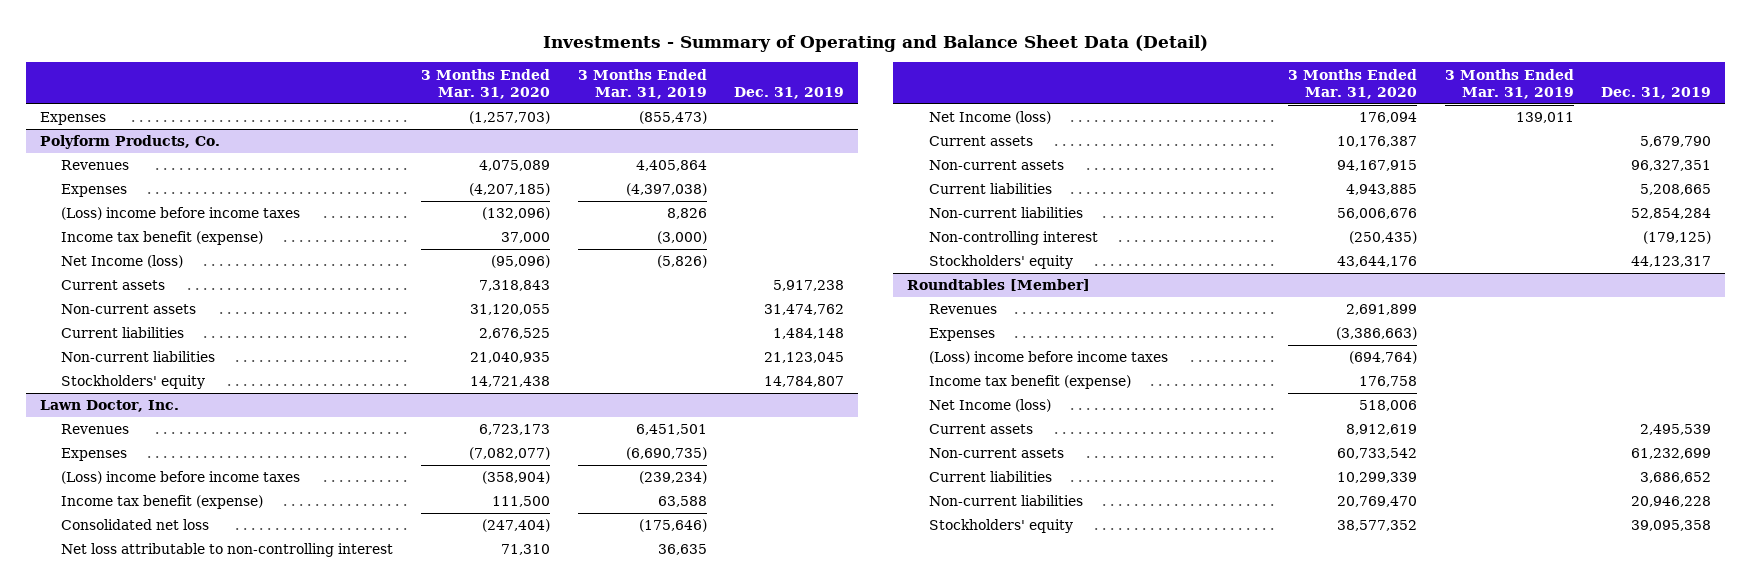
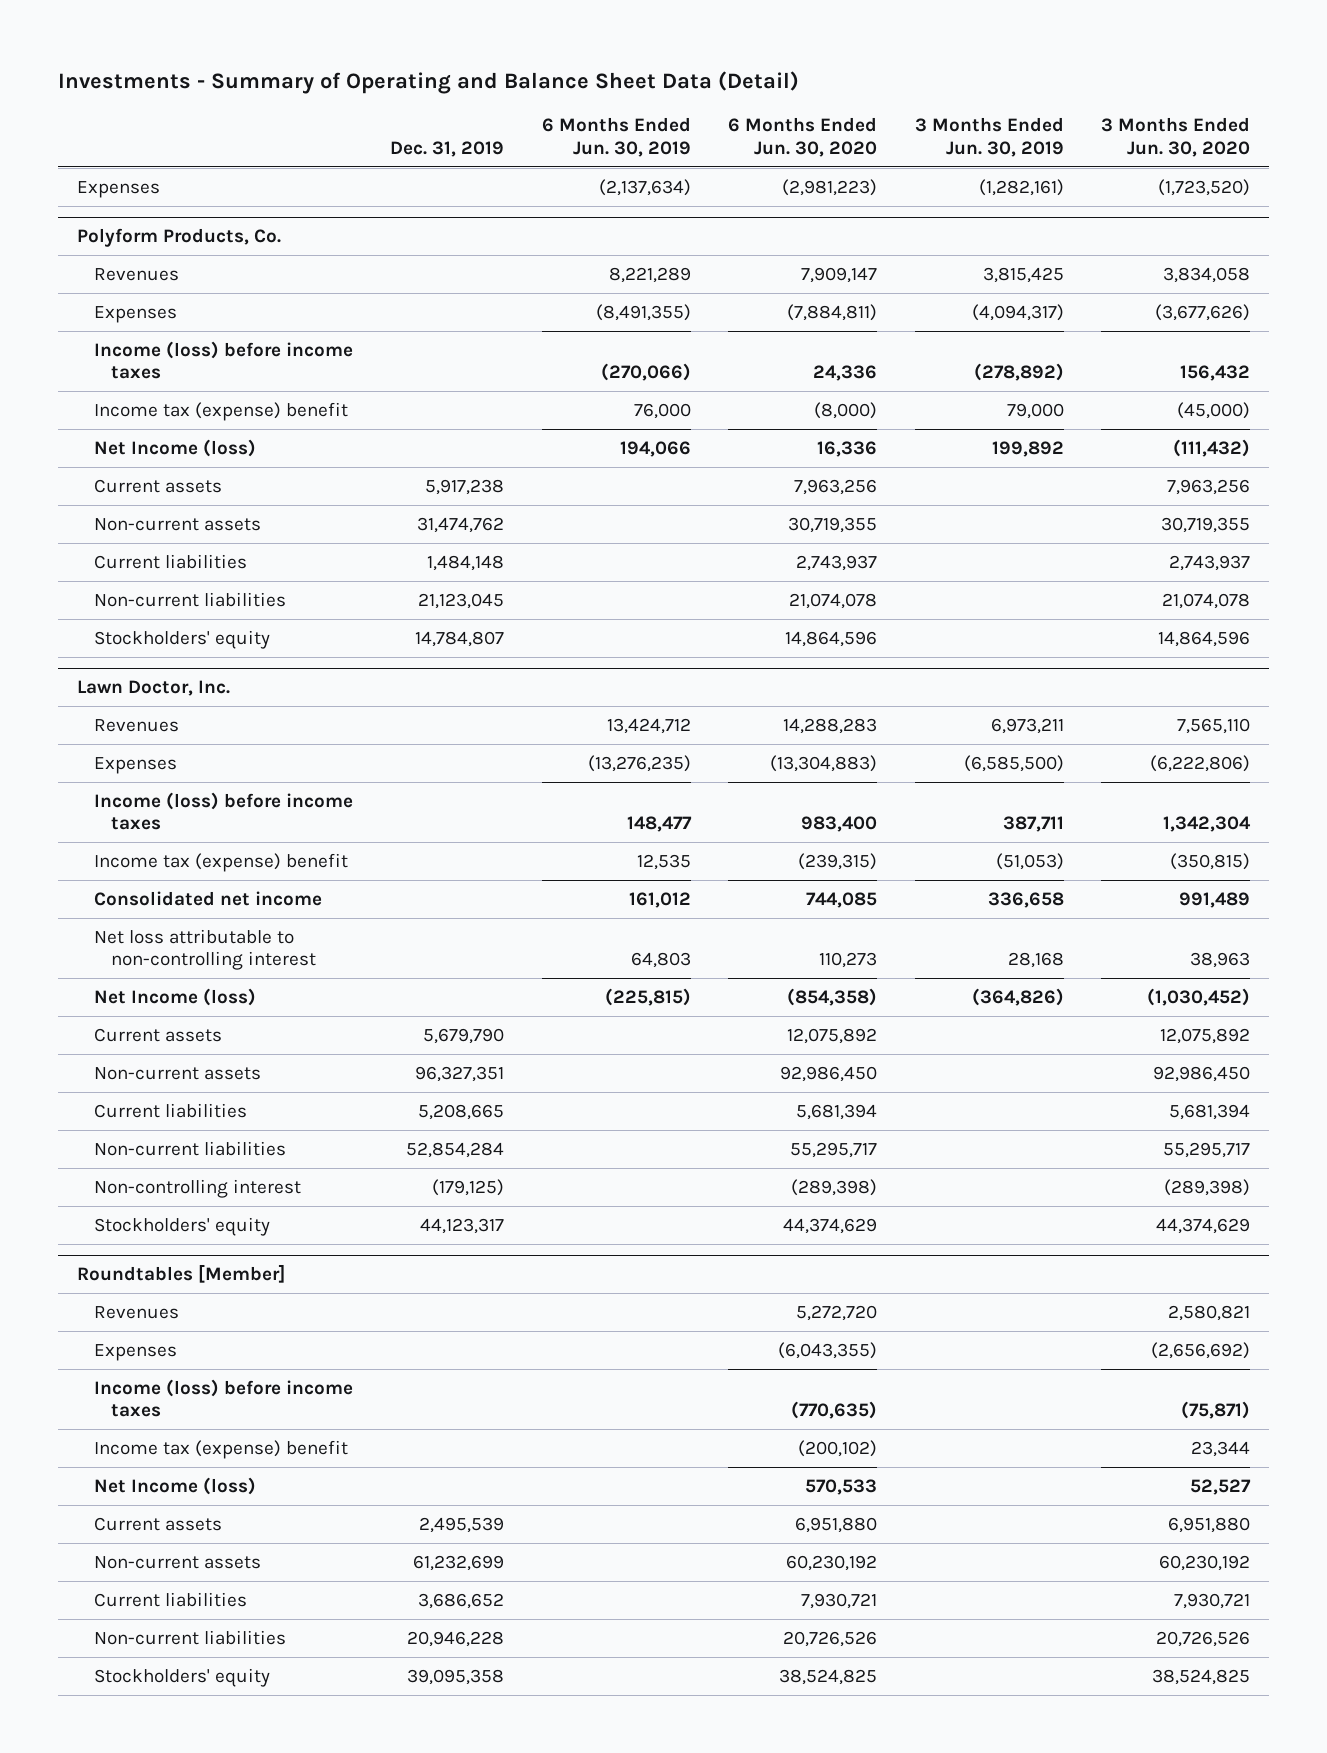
- | 3 Months Ended Mar. 31, 2020 | 3 Months Ended Mar. 31, 2019 | Dec. 31, 2019
+ | Dec. 31, 2019 | 6 Months Ended Jun. 30, 2019 | 6 Months Ended Jun. 30, 2020 | 3 Months Ended Jun. 30, 2019 | 3 Months Ended Jun. 30, 2020
@ Polyform Products, Co.
- (Loss) income before income taxes | (132,096) | 8,826 |
- Income tax benefit (expense) | 37,000 | (3,000) |
+ Income (loss) before income taxes | | (270,066) | 24,336 | (278,892) | 156,432
+ Income tax (expense) benefit | | 76,000 | (8,000) | 79,000 | (45,000)
@ Lawn Doctor, Inc.
- (Loss) income before income taxes | (358,904) | (239,234) |
- Income tax benefit (expense) | 111,500 | 63,588 |
- Consolidated net loss | (247,404) | (175,646) |
+ Income (loss) before income taxes | | 148,477 | 983,400 | 387,711 | 1,342,304
+ Income tax (expense) benefit | | 12,535 | (239,315) | (51,053) | (350,815)
+ Consolidated net income | | 161,012 | 744,085 | 336,658 | 991,489
@ Roundtables [Member]
- (Loss) income before income taxes | (694,764) | |
- Income tax benefit (expense) | 176,758 | |
+ Income (loss) before income taxes | | | (770,635) | | (75,871)
+ Income tax (expense) benefit | | | (200,102) | | 23,344

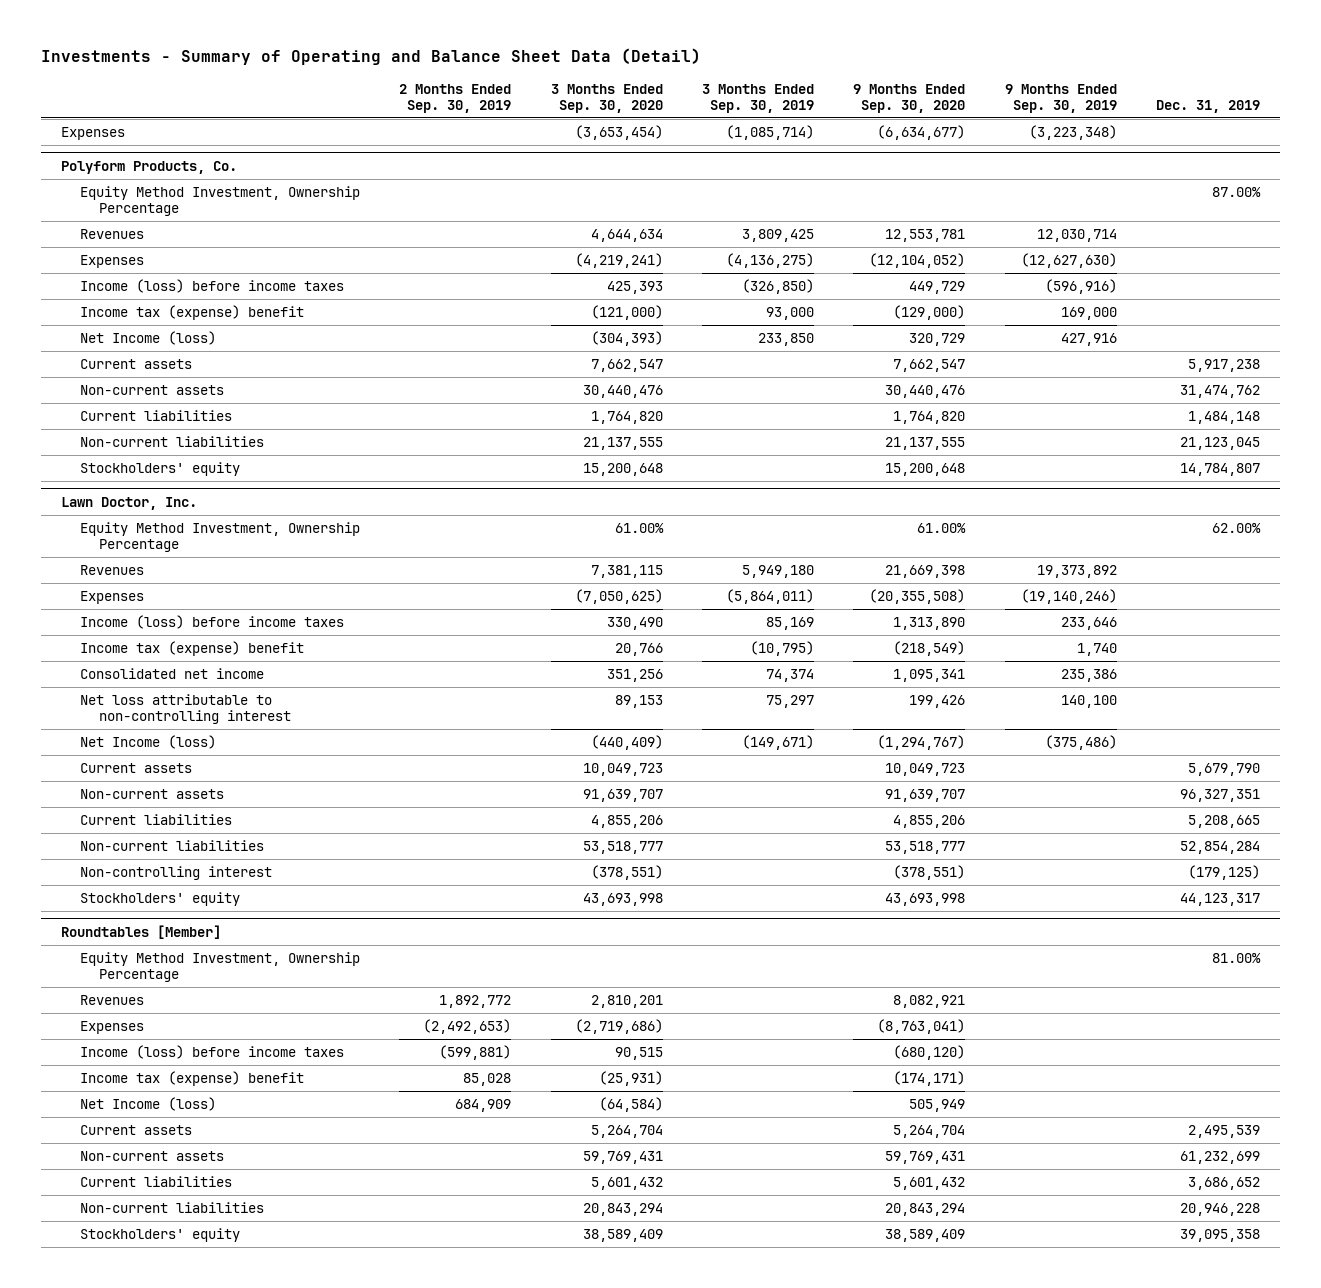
- | Dec. 31, 2019 | 6 Months Ended Jun. 30, 2019 | 6 Months Ended Jun. 30, 2020 | 3 Months Ended Jun. 30, 2019 | 3 Months Ended Jun. 30, 2020
+ | 2 Months Ended Sep. 30, 2019 | 3 Months Ended Sep. 30, 2020 | 3 Months Ended Sep. 30, 2019 | 9 Months Ended Sep. 30, 2020 | 9 Months Ended Sep. 30, 2019 | Dec. 31, 2019
@ Polyform Products, Co.
+ Equity Method Investment, Ownership Percentage | | | | | | 87.00%
@ Lawn Doctor, Inc.
+ Equity Method Investment, Ownership Percentage | | 61.00% | | 61.00% | | 62.00%
@ Roundtables [Member]
+ Equity Method Investment, Ownership Percentage | | | | | | 81.00%

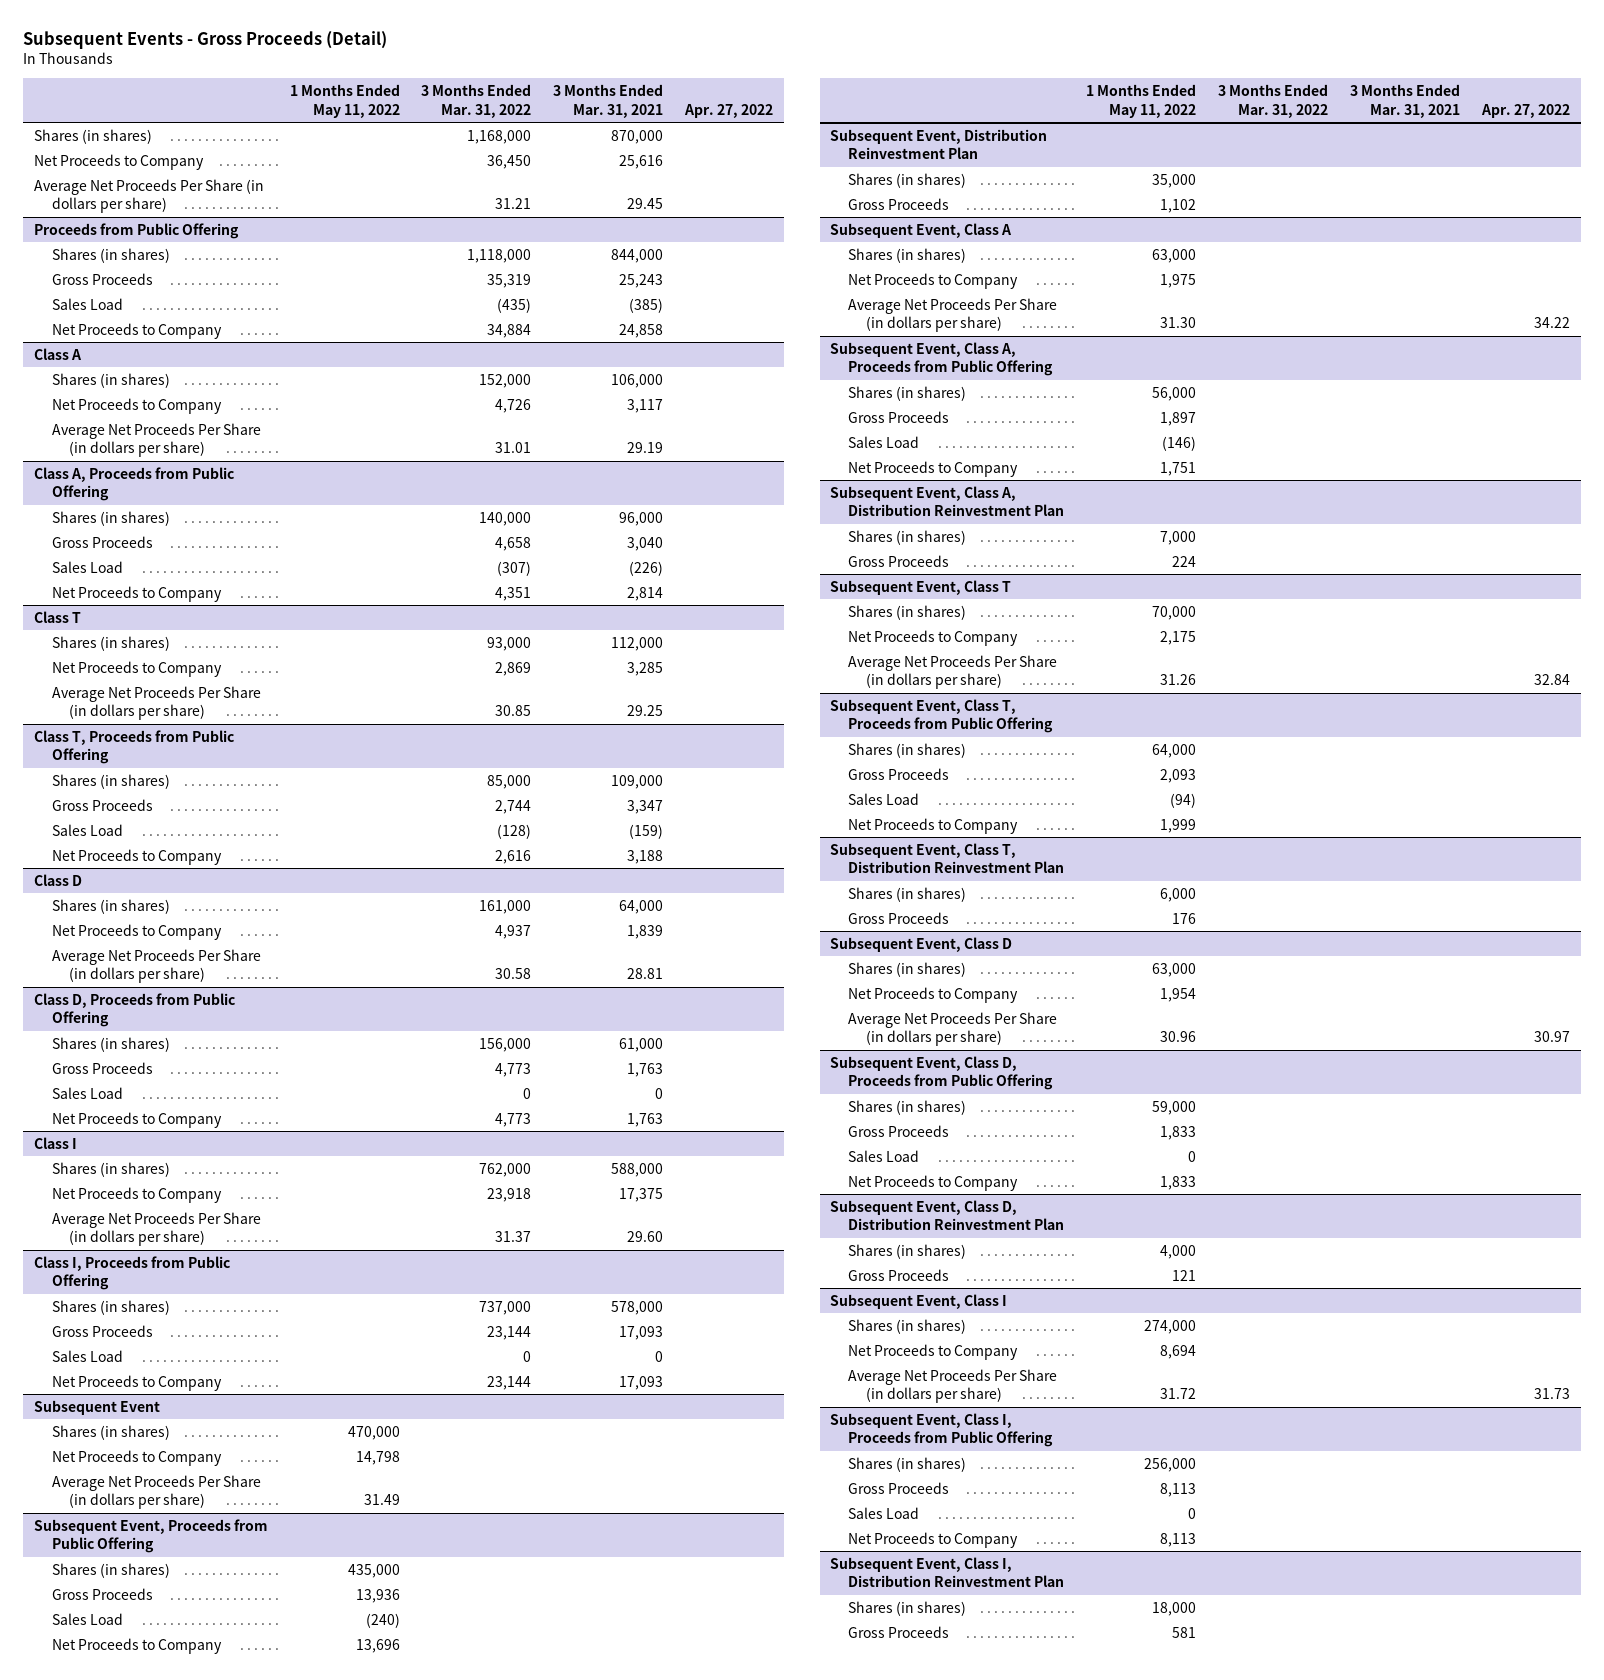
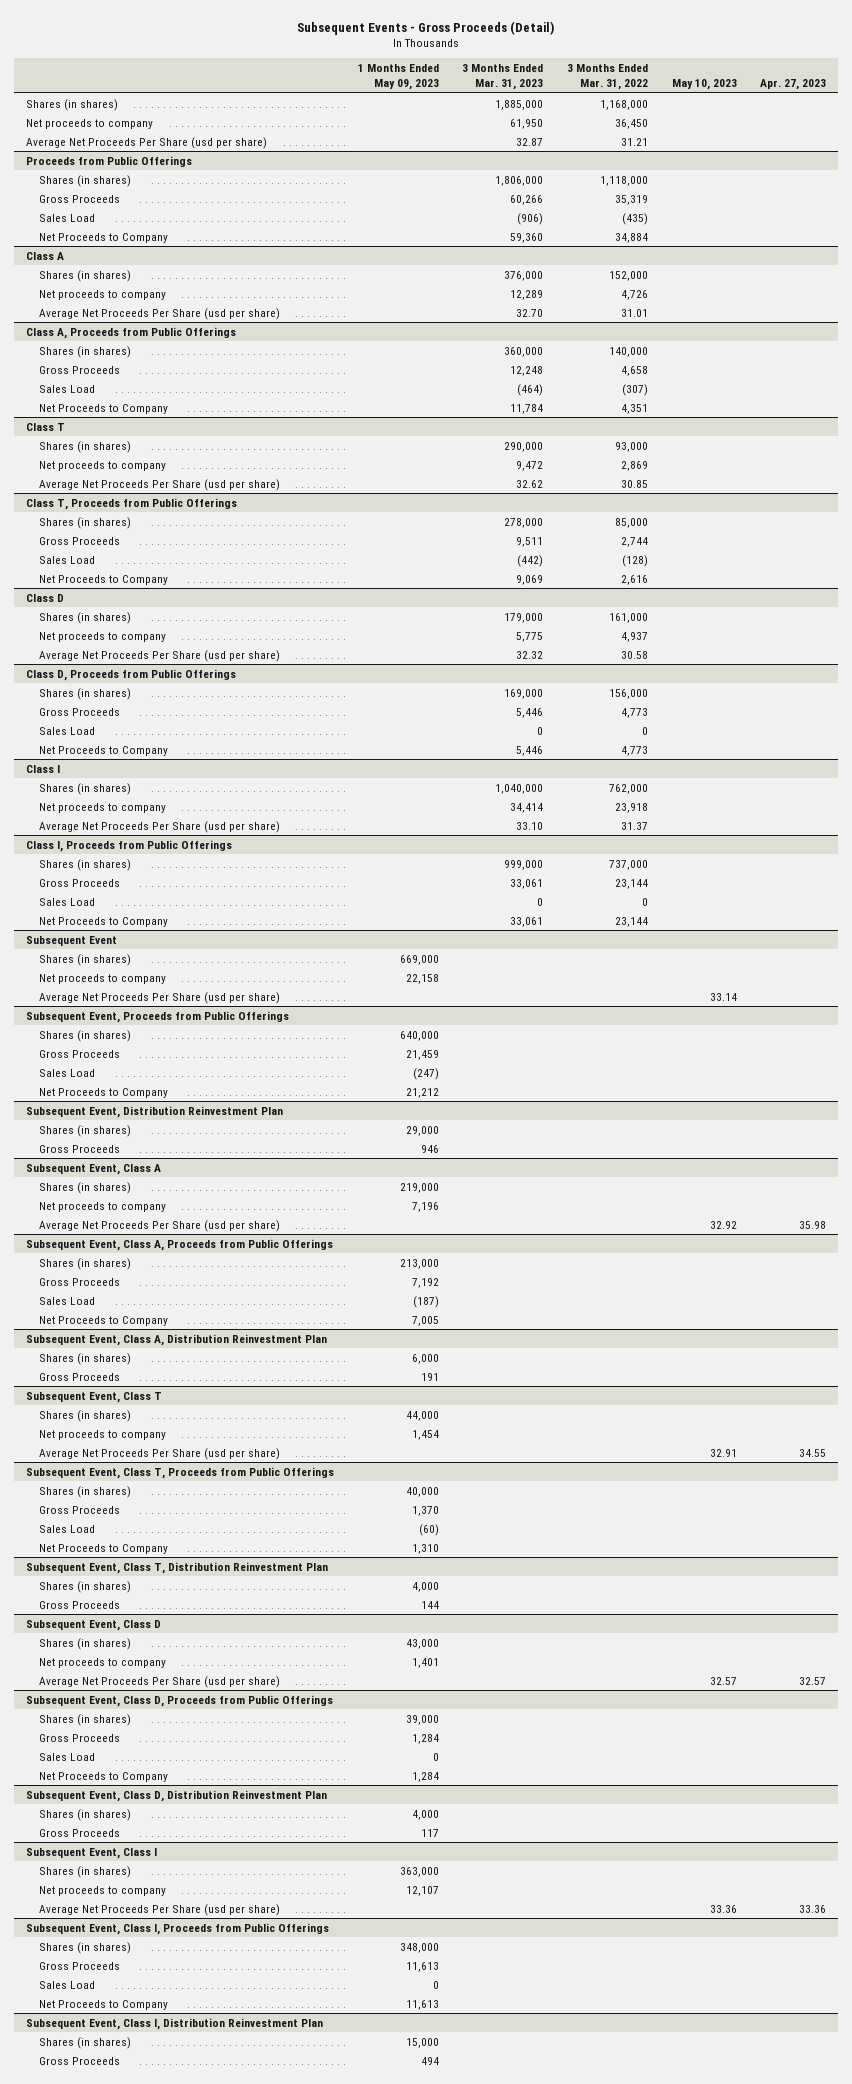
- | 1 Months Ended May 11, 2022 | 3 Months Ended Mar. 31, 2022 | 3 Months Ended Mar. 31, 2021 | Apr. 27, 2022
+ | 1 Months Ended May 09, 2023 | 3 Months Ended Mar. 31, 2023 | 3 Months Ended Mar. 31, 2022 | May 10, 2023 | Apr. 27, 2023
- Net Proceeds to Company | | 36,450 | 25,616 |
- Average Net Proceeds Per Share (in dollars per share) | | 31.21 | 29.45 |
- Proceeds from Public Offering
+ Net proceeds to company | | 61,950 | 36,450 | |
+ Average Net Proceeds Per Share (usd per share) | | 32.87 | 31.21 | |
+ Proceeds from Public Offerings
@ Class A
- Net Proceeds to Company | | 4,726 | 3,117 |
- Average Net Proceeds Per Share (in dollars per share) | | 31.01 | 29.19 |
- Class A, Proceeds from Public Offering
@ Class A
+ Net proceeds to company | | 12,289 | 4,726 | |
+ Average Net Proceeds Per Share (usd per share) | | 32.70 | 31.01 | |
+ Class A, Proceeds from Public Offerings
@ Class T
- Net Proceeds to Company | | 2,869 | 3,285 |
- Average Net Proceeds Per Share (in dollars per share) | | 30.85 | 29.25 |
- Class T, Proceeds from Public Offering
@ Class T
+ Net proceeds to company | | 9,472 | 2,869 | |
+ Average Net Proceeds Per Share (usd per share) | | 32.62 | 30.85 | |
+ Class T, Proceeds from Public Offerings
@ Class D
- Net Proceeds to Company | | 4,937 | 1,839 |
- Average Net Proceeds Per Share (in dollars per share) | | 30.58 | 28.81 |
- Class D, Proceeds from Public Offering
@ Class D
+ Net proceeds to company | | 5,775 | 4,937 | |
+ Average Net Proceeds Per Share (usd per share) | | 32.32 | 30.58 | |
+ Class D, Proceeds from Public Offerings
@ Class I
- Net Proceeds to Company | | 23,918 | 17,375 |
- Average Net Proceeds Per Share (in dollars per share) | | 31.37 | 29.60 |
- Class I, Proceeds from Public Offering
@ Class I
+ Net proceeds to company | | 34,414 | 23,918 | |
+ Average Net Proceeds Per Share (usd per share) | | 33.10 | 31.37 | |
+ Class I, Proceeds from Public Offerings
@ Subsequent Event
- Net Proceeds to Company | 14,798 | | |
- Average Net Proceeds Per Share (in dollars per share) | 31.49 | | |
- Subsequent Event, Proceeds from Public Offering
@ Subsequent Event
+ Net proceeds to company | 22,158 | | | |
+ Average Net Proceeds Per Share (usd per share) | | | | 33.14 |
+ Subsequent Event, Proceeds from Public Offerings
@ Subsequent Event, Class A
- Net Proceeds to Company | 1,975 | | |
- Average Net Proceeds Per Share (in dollars per share) | 31.30 | | | 34.22
- Subsequent Event, Class A, Proceeds from Public Offering
@ Subsequent Event, Class A
+ Net proceeds to company | 7,196 | | | |
+ Average Net Proceeds Per Share (usd per share) | | | | 32.92 | 35.98
+ Subsequent Event, Class A, Proceeds from Public Offerings
@ Subsequent Event, Class T
- Net Proceeds to Company | 2,175 | | |
- Average Net Proceeds Per Share (in dollars per share) | 31.26 | | | 32.84
- Subsequent Event, Class T, Proceeds from Public Offering
@ Subsequent Event, Class T
+ Net proceeds to company | 1,454 | | | |
+ Average Net Proceeds Per Share (usd per share) | | | | 32.91 | 34.55
+ Subsequent Event, Class T, Proceeds from Public Offerings
@ Subsequent Event, Class D
- Net Proceeds to Company | 1,954 | | |
- Average Net Proceeds Per Share (in dollars per share) | 30.96 | | | 30.97
- Subsequent Event, Class D, Proceeds from Public Offering
@ Subsequent Event, Class D
+ Net proceeds to company | 1,401 | | | |
+ Average Net Proceeds Per Share (usd per share) | | | | 32.57 | 32.57
+ Subsequent Event, Class D, Proceeds from Public Offerings
@ Subsequent Event, Class I
- Net Proceeds to Company | 8,694 | | |
- Average Net Proceeds Per Share (in dollars per share) | 31.72 | | | 31.73
- Subsequent Event, Class I, Proceeds from Public Offering
@ Subsequent Event, Class I
+ Net proceeds to company | 12,107 | | | |
+ Average Net Proceeds Per Share (usd per share) | | | | 33.36 | 33.36
+ Subsequent Event, Class I, Proceeds from Public Offerings

